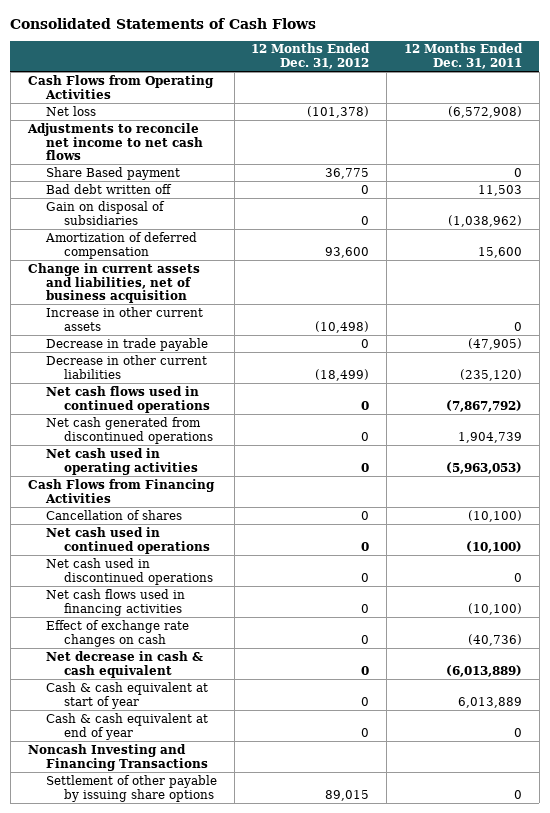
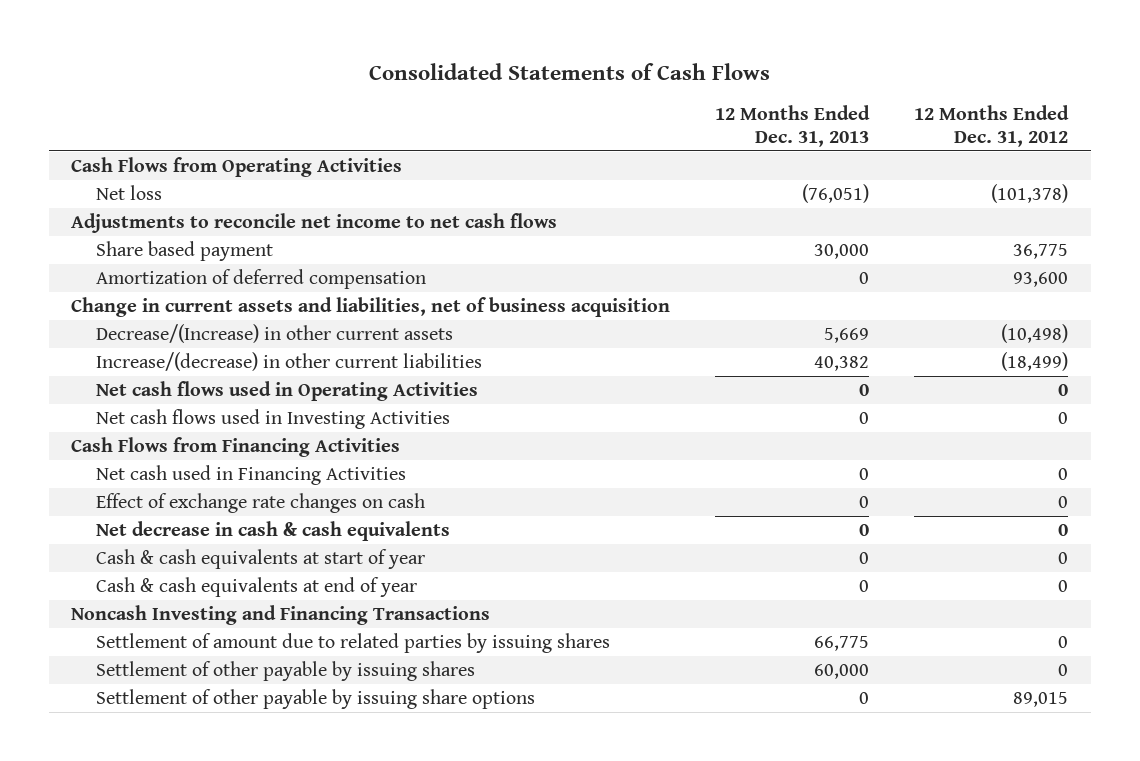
- | 12 Months Ended Dec. 31, 2012 | 12 Months Ended Dec. 31, 2011
+ | 12 Months Ended Dec. 31, 2013 | 12 Months Ended Dec. 31, 2012
- Share Based payment | 36,775 | 0
- Bad debt written off | 0 | 11,503
- Gain on disposal of subsidiaries | 0 | (1,038,962)
+ Share based payment | 30,000 | 36,775
- Increase in other current assets | (10,498) | 0
- Decrease in trade payable | 0 | (47,905)
- Decrease in other current liabilities | (18,499) | (235,120)
- Net cash flows used in continued operations | 0 | (7,867,792)
- Net cash generated from discontinued operations | 0 | 1,904,739
- Net cash used in operating activities | 0 | (5,963,053)
+ Decrease/(Increase) in other current assets | 5,669 | (10,498)
+ Increase/(decrease) in other current liabilities | 40,382 | (18,499)
+ Net cash flows used in Operating Activities | 0 | 0
+ Net cash flows used in Investing Activities | 0 | 0
- Cancellation of shares | 0 | (10,100)
- Net cash used in continued operations | 0 | (10,100)
- Net cash used in discontinued operations | 0 | 0
- Net cash flows used in financing activities | 0 | (10,100)
+ Net cash used in Financing Activities | 0 | 0
- Net decrease in cash & cash equivalent | 0 | (6,013,889)
- Cash & cash equivalent at start of year | 0 | 6,013,889
- Cash & cash equivalent at end of year | 0 | 0
+ Net decrease in cash & cash equivalents | 0 | 0
+ Cash & cash equivalents at start of year | 0 | 0
+ Cash & cash equivalents at end of year | 0 | 0
+ Settlement of amount due to related parties by issuing shares | 66,775 | 0
+ Settlement of other payable by issuing shares | 60,000 | 0

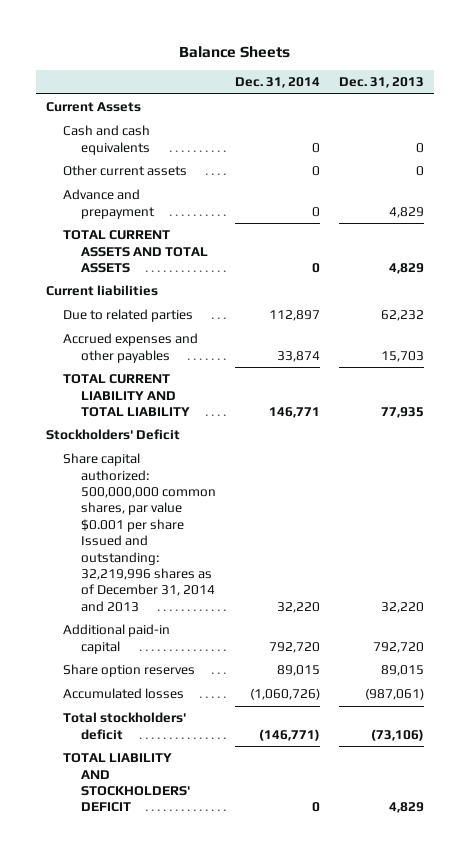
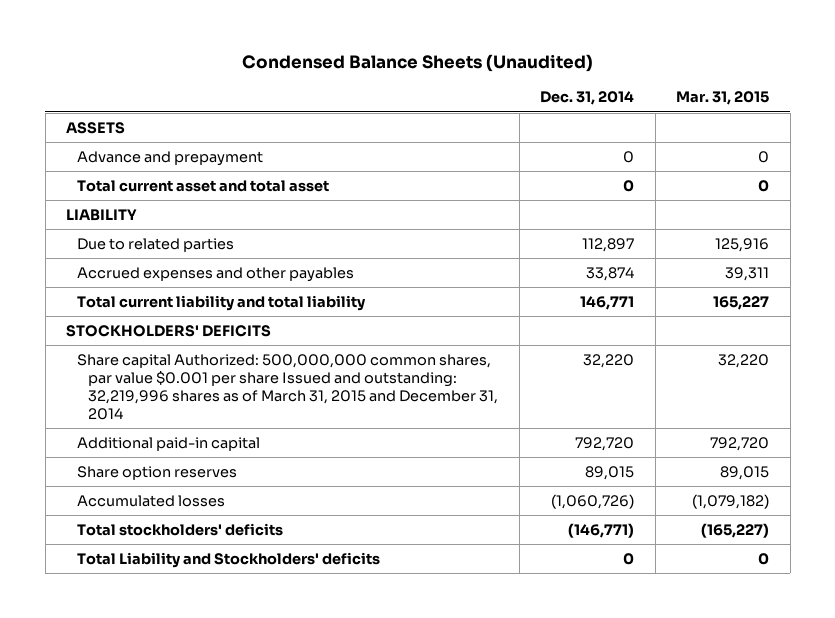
- Balance Sheets
+ Condensed Balance Sheets (Unaudited)
- | Dec. 31, 2014 | Dec. 31, 2013
+ | Dec. 31, 2014 | Mar. 31, 2015
- Current Assets
- Cash and cash equivalents | 0 | 0
- Other current assets | 0 | 0
+ ASSETS
- TOTAL CURRENT ASSETS AND TOTAL ASSETS | 0 | 4,829
- Current liabilities
+ Total current asset and total asset | 0 | 0
+ LIABILITY
- TOTAL CURRENT LIABILITY AND TOTAL LIABILITY | 146,771 | 77,935
- Stockholders' Deficit
- Share capital authorized: 500,000,000 common shares, par value $0.001 per share Issued and outstanding: 32,219,996 shares as of December 31, 2014 and 2013 | 32,220 | 32,220
+ Total current liability and total liability | 146,771 | 165,227
+ STOCKHOLDERS' DEFICITS
+ Share capital Authorized: 500,000,000 common shares, par value $0.001 per share Issued and outstanding: 32,219,996 shares as of March 31, 2015 and December 31, 2014 | 32,220 | 32,220
- Total stockholders' deficit | (146,771) | (73,106)
- TOTAL LIABILITY AND STOCKHOLDERS' DEFICIT | 0 | 4,829
+ Total stockholders' deficits | (146,771) | (165,227)
+ Total Liability and Stockholders' deficits | 0 | 0

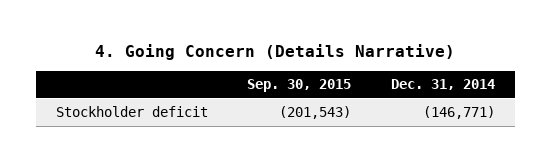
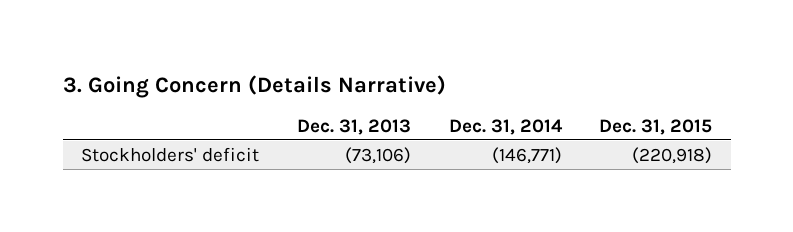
- 4. Going Concern (Details Narrative)
+ 3. Going Concern (Details Narrative)
- | Sep. 30, 2015 | Dec. 31, 2014
+ | Dec. 31, 2013 | Dec. 31, 2014 | Dec. 31, 2015
- Stockholder deficit | (201,543) | (146,771)
+ Stockholders' deficit | (73,106) | (146,771) | (220,918)

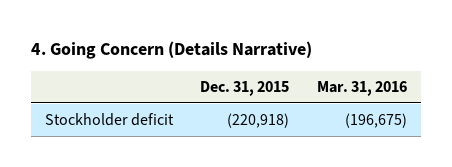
- 3. Going Concern (Details Narrative)
+ 4. Going Concern (Details Narrative)
- | Dec. 31, 2013 | Dec. 31, 2014 | Dec. 31, 2015
+ | Dec. 31, 2015 | Mar. 31, 2016
- Stockholders' deficit | (73,106) | (146,771) | (220,918)
+ Stockholder deficit | (220,918) | (196,675)

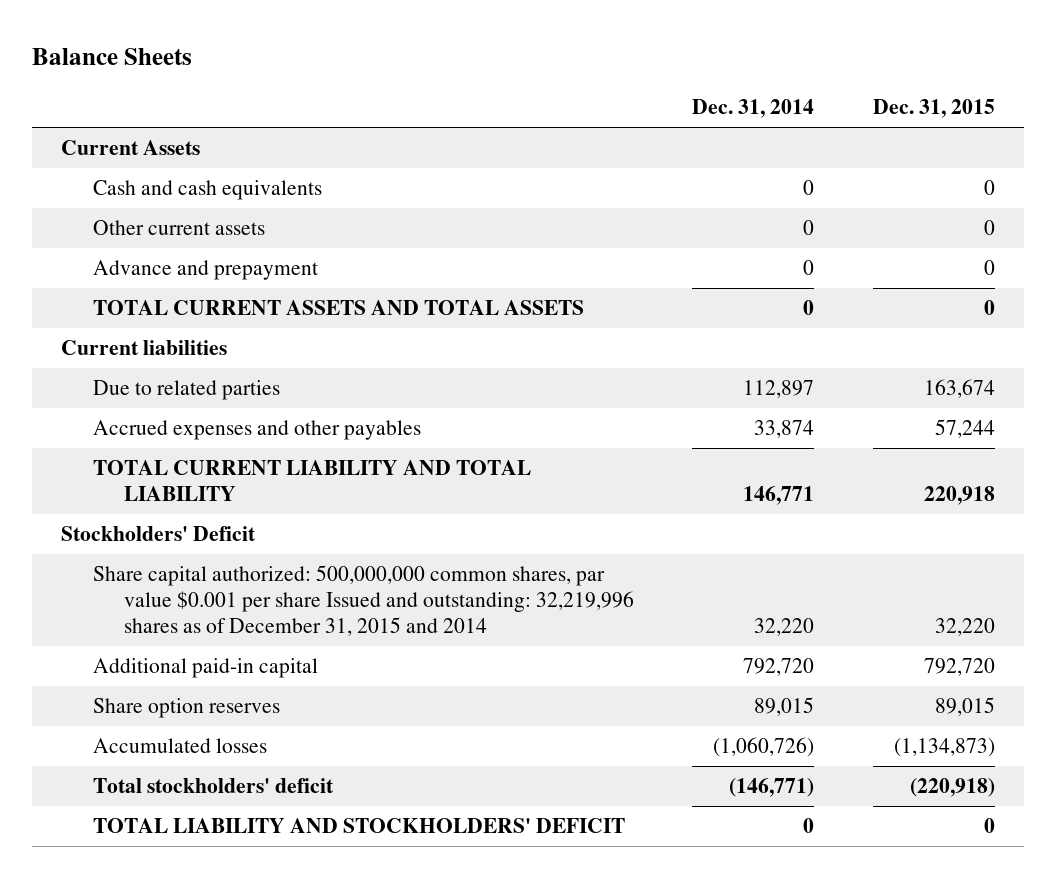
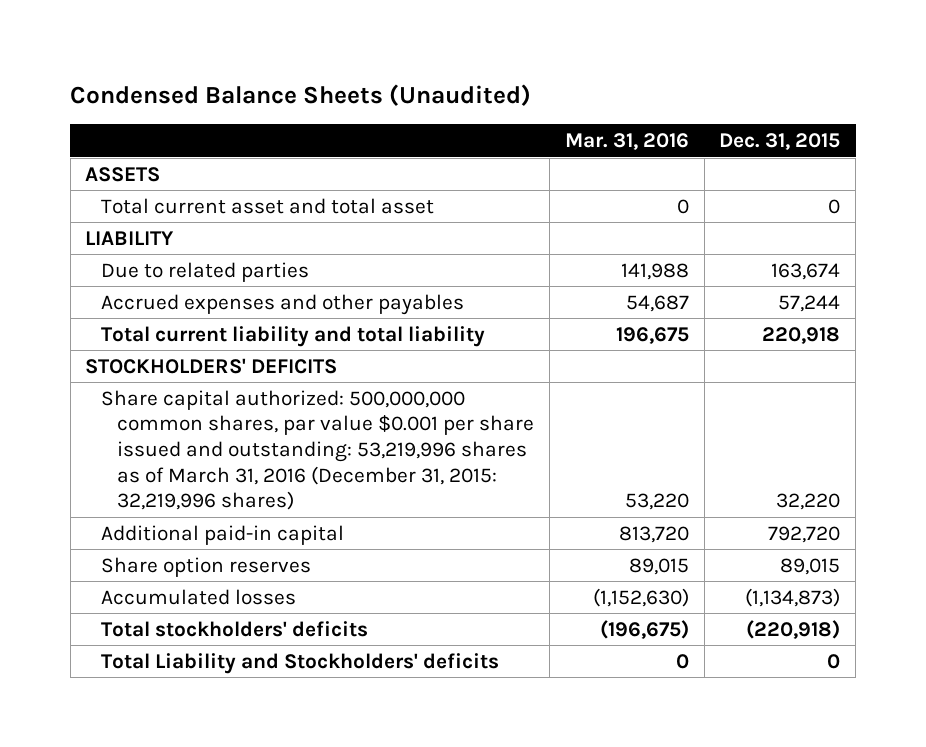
- Balance Sheets
+ Condensed Balance Sheets (Unaudited)
- | Dec. 31, 2014 | Dec. 31, 2015
+ | Mar. 31, 2016 | Dec. 31, 2015
- Current Assets
- Cash and cash equivalents | 0 | 0
- Other current assets | 0 | 0
- Advance and prepayment | 0 | 0
- TOTAL CURRENT ASSETS AND TOTAL ASSETS | 0 | 0
- Current liabilities
+ ASSETS
+ Total current asset and total asset | 0 | 0
+ LIABILITY
- TOTAL CURRENT LIABILITY AND TOTAL LIABILITY | 146,771 | 220,918
- Stockholders' Deficit
- Share capital authorized: 500,000,000 common shares, par value $0.001 per share Issued and outstanding: 32,219,996 shares as of December 31, 2015 and 2014 | 32,220 | 32,220
+ Total current liability and total liability | 196,675 | 220,918
+ STOCKHOLDERS' DEFICITS
+ Share capital authorized: 500,000,000 common shares, par value $0.001 per share issued and outstanding: 53,219,996 shares as of March 31, 2016 (December 31, 2015: 32,219,996 shares) | 53,220 | 32,220
- Total stockholders' deficit | (146,771) | (220,918)
- TOTAL LIABILITY AND STOCKHOLDERS' DEFICIT | 0 | 0
+ Total stockholders' deficits | (196,675) | (220,918)
+ Total Liability and Stockholders' deficits | 0 | 0

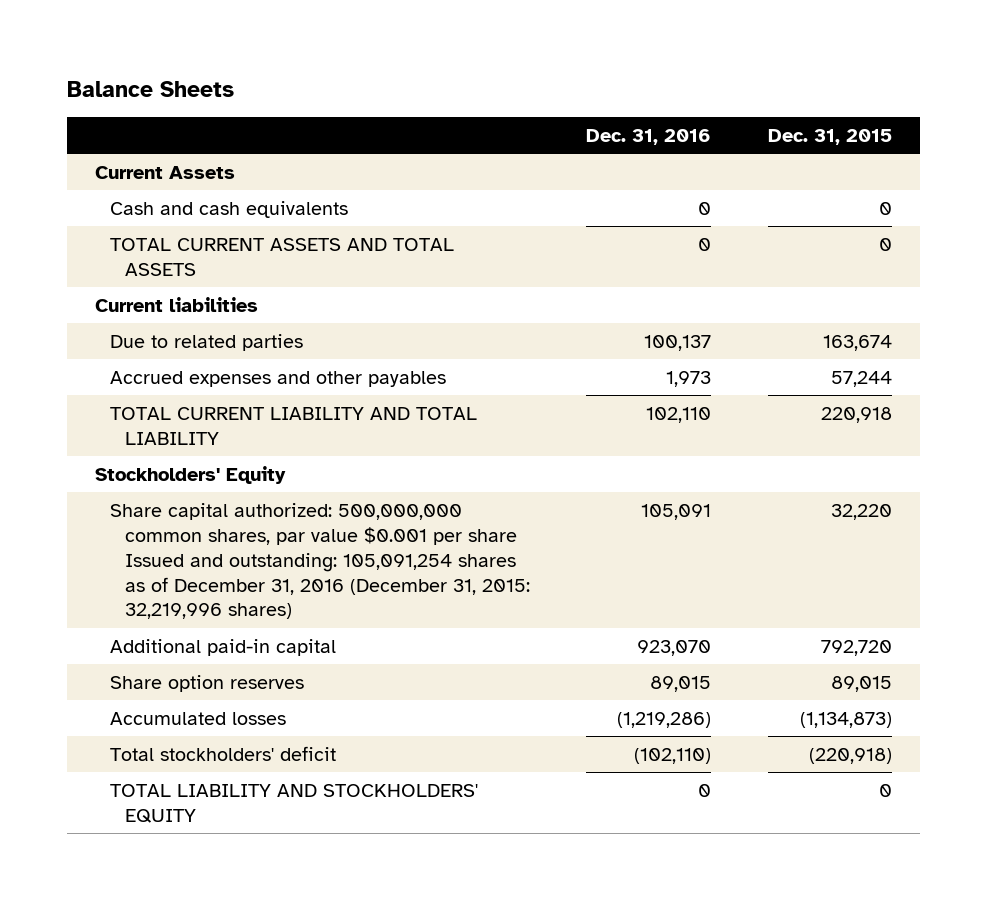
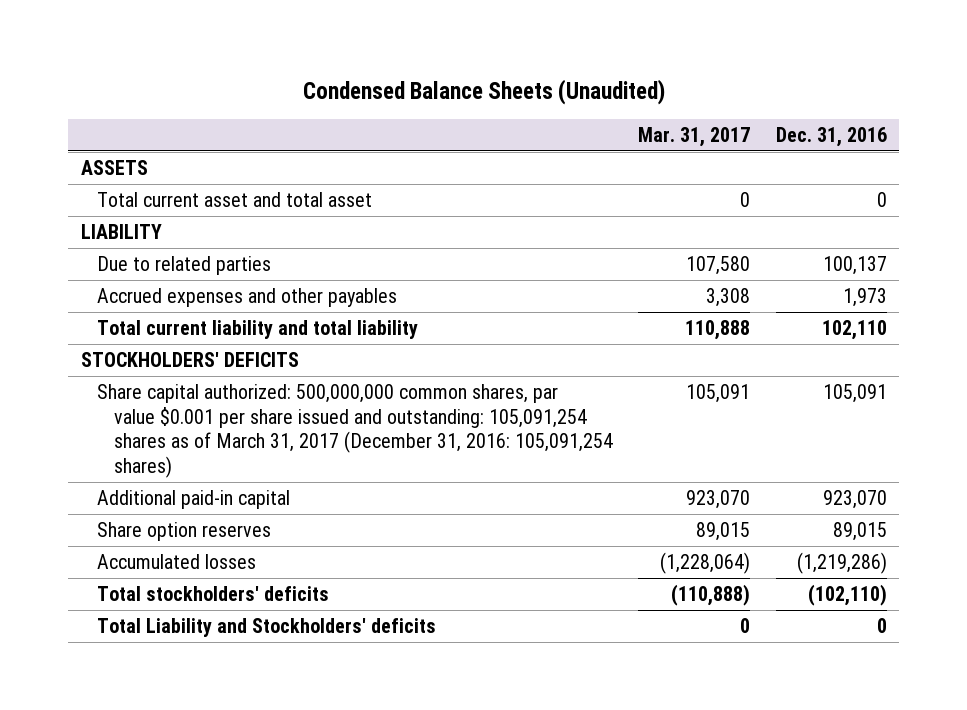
- Balance Sheets
+ Condensed Balance Sheets (Unaudited)
- | Dec. 31, 2016 | Dec. 31, 2015
+ | Mar. 31, 2017 | Dec. 31, 2016
- Current Assets
- Cash and cash equivalents | 0 | 0
- TOTAL CURRENT ASSETS AND TOTAL ASSETS | 0 | 0
- Current liabilities
+ ASSETS
+ Total current asset and total asset | 0 | 0
+ LIABILITY
- TOTAL CURRENT LIABILITY AND TOTAL LIABILITY | 102,110 | 220,918
- Stockholders' Equity
- Share capital authorized: 500,000,000 common shares, par value $0.001 per share Issued and outstanding: 105,091,254 shares as of December 31, 2016 (December 31, 2015: 32,219,996 shares) | 105,091 | 32,220
+ Total current liability and total liability | 110,888 | 102,110
+ STOCKHOLDERS' DEFICITS
+ Share capital authorized: 500,000,000 common shares, par value $0.001 per share issued and outstanding: 105,091,254 shares as of March 31, 2017 (December 31, 2016: 105,091,254 shares) | 105,091 | 105,091
- Total stockholders' deficit | (102,110) | (220,918)
- TOTAL LIABILITY AND STOCKHOLDERS' EQUITY | 0 | 0
+ Total stockholders' deficits | (110,888) | (102,110)
+ Total Liability and Stockholders' deficits | 0 | 0

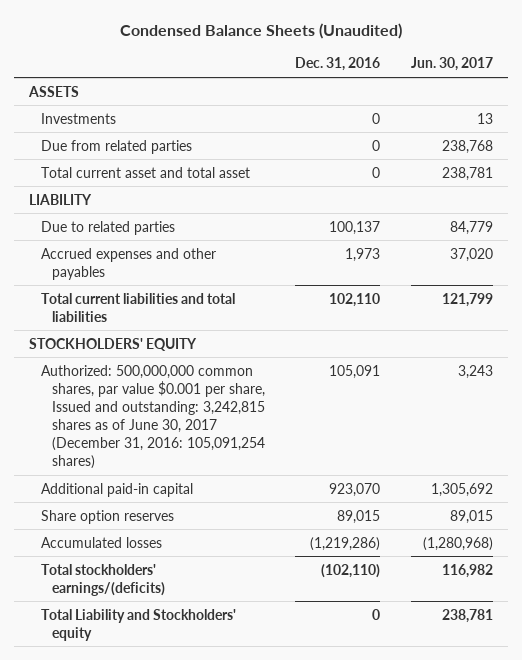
- | Mar. 31, 2017 | Dec. 31, 2016
+ | Dec. 31, 2016 | Jun. 30, 2017
+ Investments | 0 | 13
+ Due from related parties | 0 | 238,768
- Total current liability and total liability | 110,888 | 102,110
- STOCKHOLDERS' DEFICITS
- Share capital authorized: 500,000,000 common shares, par value $0.001 per share issued and outstanding: 105,091,254 shares as of March 31, 2017 (December 31, 2016: 105,091,254 shares) | 105,091 | 105,091
+ Total current liabilities and total liabilities | 102,110 | 121,799
+ STOCKHOLDERS' EQUITY
+ Authorized: 500,000,000 common shares, par value $0.001 per share, Issued and outstanding: 3,242,815 shares as of June 30, 2017 (December 31, 2016: 105,091,254 shares) | 105,091 | 3,243
- Total stockholders' deficits | (110,888) | (102,110)
- Total Liability and Stockholders' deficits | 0 | 0
+ Total stockholders' earnings/(deficits) | (102,110) | 116,982
+ Total Liability and Stockholders' equity | 0 | 238,781

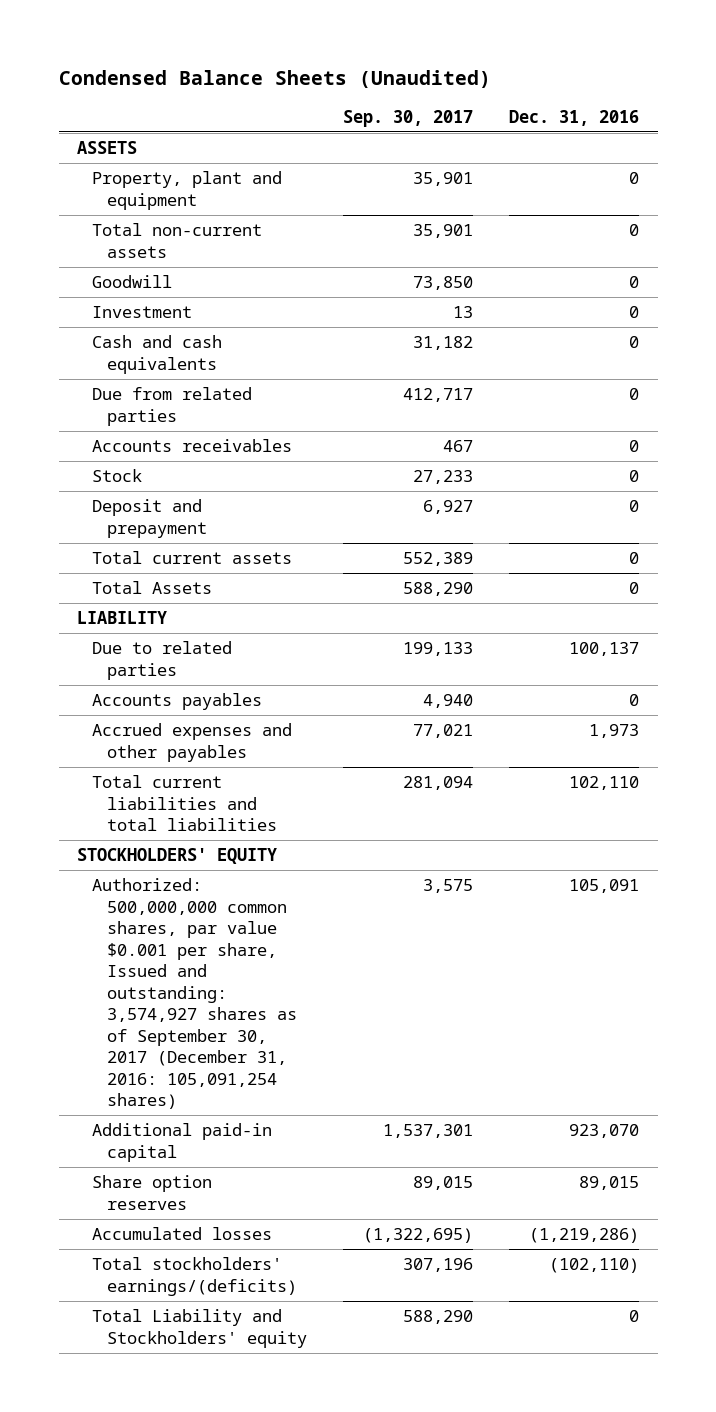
- | Dec. 31, 2016 | Jun. 30, 2017
+ | Sep. 30, 2017 | Dec. 31, 2016
- Investments | 0 | 13
+ Property, plant and equipment | 35,901 | 0
+ Total non-current assets | 35,901 | 0
+ Goodwill | 73,850 | 0
+ Investment | 13 | 0
+ Cash and cash equivalents | 31,182 | 0
- Total current asset and total asset | 0 | 238,781
+ Accounts receivables | 467 | 0
+ Stock | 27,233 | 0
+ Deposit and prepayment | 6,927 | 0
+ Total current assets | 552,389 | 0
+ Total Assets | 588,290 | 0
+ Accounts payables | 4,940 | 0
- Authorized: 500,000,000 common shares, par value $0.001 per share, Issued and outstanding: 3,242,815 shares as of June 30, 2017 (December 31, 2016: 105,091,254 shares) | 105,091 | 3,243
+ Authorized: 500,000,000 common shares, par value $0.001 per share, Issued and outstanding: 3,574,927 shares as of September 30, 2017 (December 31, 2016: 105,091,254 shares) | 3,575 | 105,091

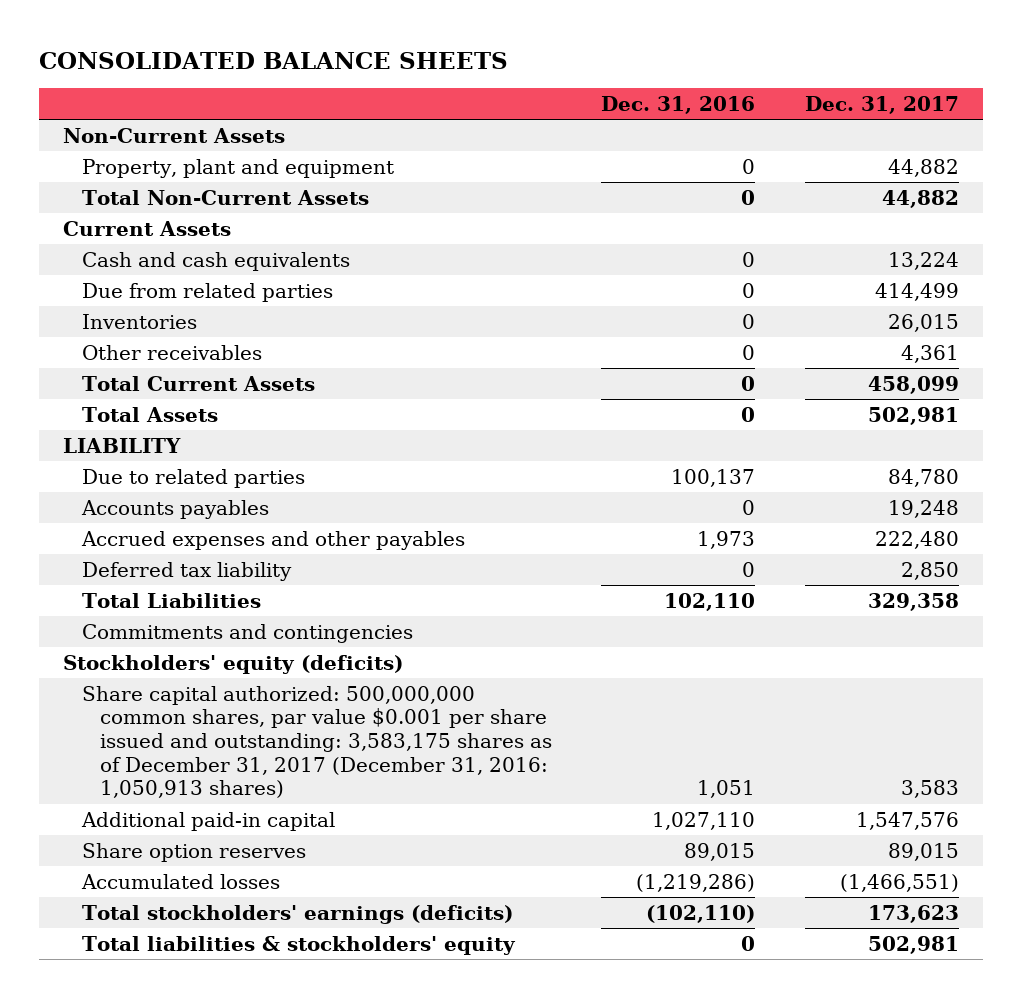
- Condensed Balance Sheets (Unaudited)
+ CONSOLIDATED BALANCE SHEETS
- | Sep. 30, 2017 | Dec. 31, 2016
+ | Dec. 31, 2016 | Dec. 31, 2017
- ASSETS
+ Non-Current Assets
- Total non-current assets | 35,901 | 0
- Goodwill | 73,850 | 0
- Investment | 13 | 0
+ Total Non-Current Assets | 0 | 44,882
+ Current Assets
- Accounts receivables | 467 | 0
- Stock | 27,233 | 0
- Deposit and prepayment | 6,927 | 0
- Total current assets | 552,389 | 0
+ Inventories | 0 | 26,015
+ Other receivables | 0 | 4,361
+ Total Current Assets | 0 | 458,099
- Total current liabilities and total liabilities | 281,094 | 102,110
- STOCKHOLDERS' EQUITY
- Authorized: 500,000,000 common shares, par value $0.001 per share, Issued and outstanding: 3,574,927 shares as of September 30, 2017 (December 31, 2016: 105,091,254 shares) | 3,575 | 105,091
- Additional paid-in capital | 1,537,301 | 923,070
+ Deferred tax liability | 0 | 2,850
+ Total Liabilities | 102,110 | 329,358
+ Commitments and contingencies
+ Stockholders' equity (deficits)
+ Share capital authorized: 500,000,000 common shares, par value $0.001 per share issued and outstanding: 3,583,175 shares as of December 31, 2017 (December 31, 2016: 1,050,913 shares) | 1,051 | 3,583
+ Additional paid-in capital | 1,027,110 | 1,547,576
- Total stockholders' earnings/(deficits) | 307,196 | (102,110)
- Total Liability and Stockholders' equity | 588,290 | 0
+ Total stockholders' earnings (deficits) | (102,110) | 173,623
+ Total liabilities & stockholders' equity | 0 | 502,981

